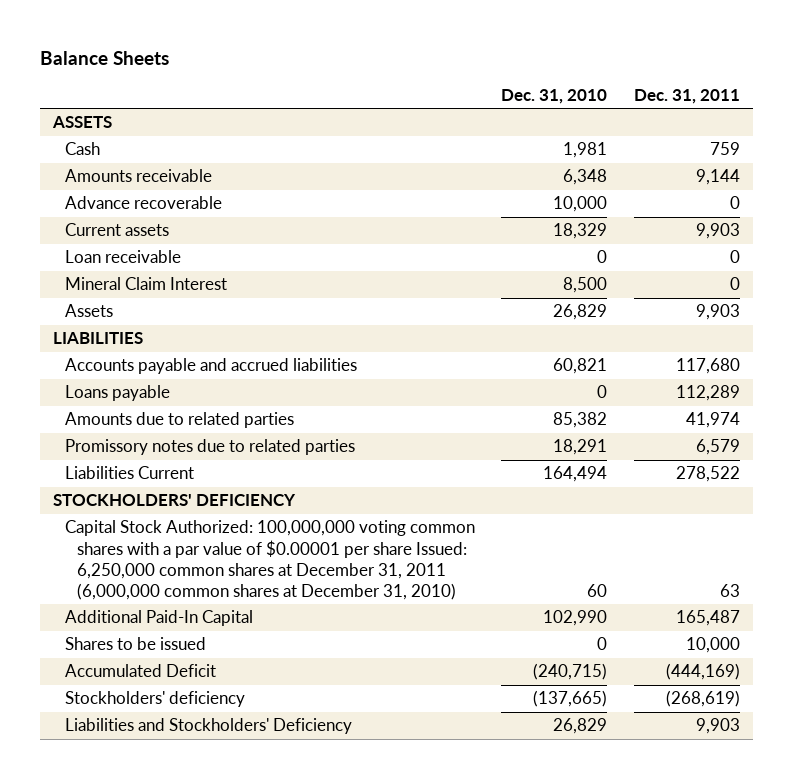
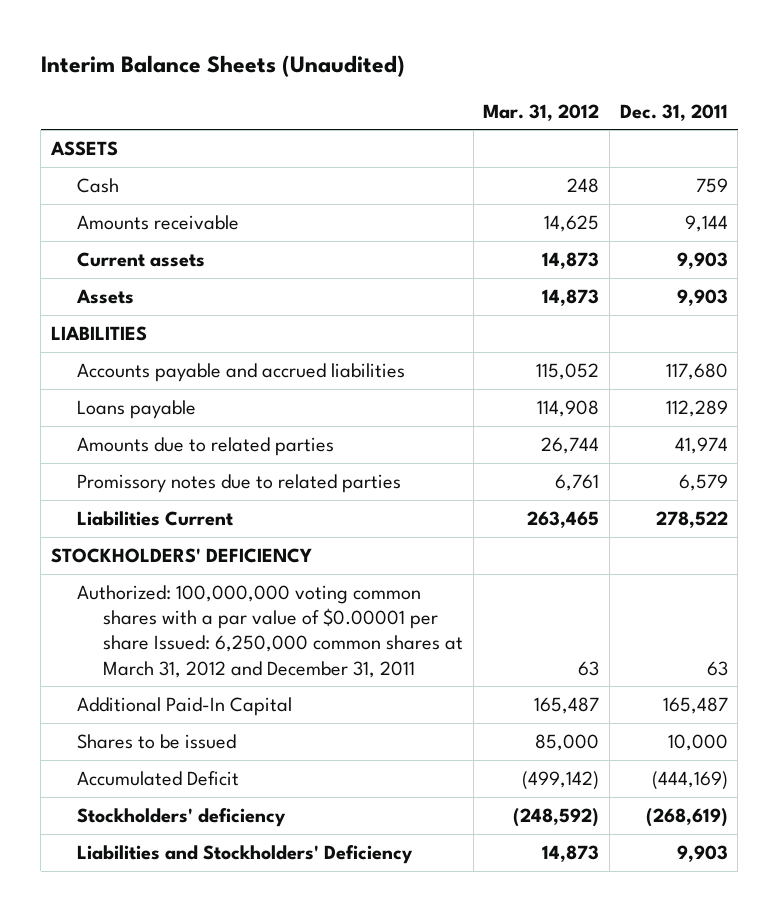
- Balance Sheets
+ Interim Balance Sheets (Unaudited)
- | Dec. 31, 2010 | Dec. 31, 2011
+ | Mar. 31, 2012 | Dec. 31, 2011
- Advance recoverable | 10,000 | 0
- Loan receivable | 0 | 0
- Mineral Claim Interest | 8,500 | 0
- Capital Stock Authorized: 100,000,000 voting common shares with a par value of $0.00001 per share Issued: 6,250,000 common shares at December 31, 2011 (6,000,000 common shares at December 31, 2010) | 60 | 63
+ Authorized: 100,000,000 voting common shares with a par value of $0.00001 per share Issued: 6,250,000 common shares at March 31, 2012 and December 31, 2011 | 63 | 63

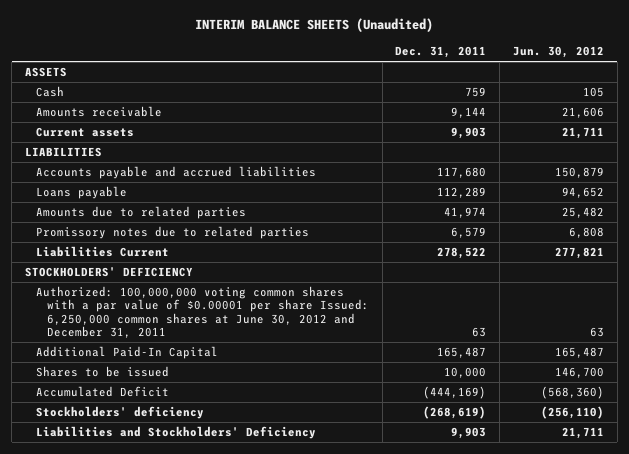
- Interim Balance Sheets (Unaudited)
+ INTERIM BALANCE SHEETS (Unaudited)
- | Mar. 31, 2012 | Dec. 31, 2011
+ | Dec. 31, 2011 | Jun. 30, 2012
- Assets | 14,873 | 9,903
- Authorized: 100,000,000 voting common shares with a par value of $0.00001 per share Issued: 6,250,000 common shares at March 31, 2012 and December 31, 2011 | 63 | 63
+ Authorized: 100,000,000 voting common shares with a par value of $0.00001 per share Issued: 6,250,000 common shares at June 30, 2012 and December 31, 2011 | 63 | 63

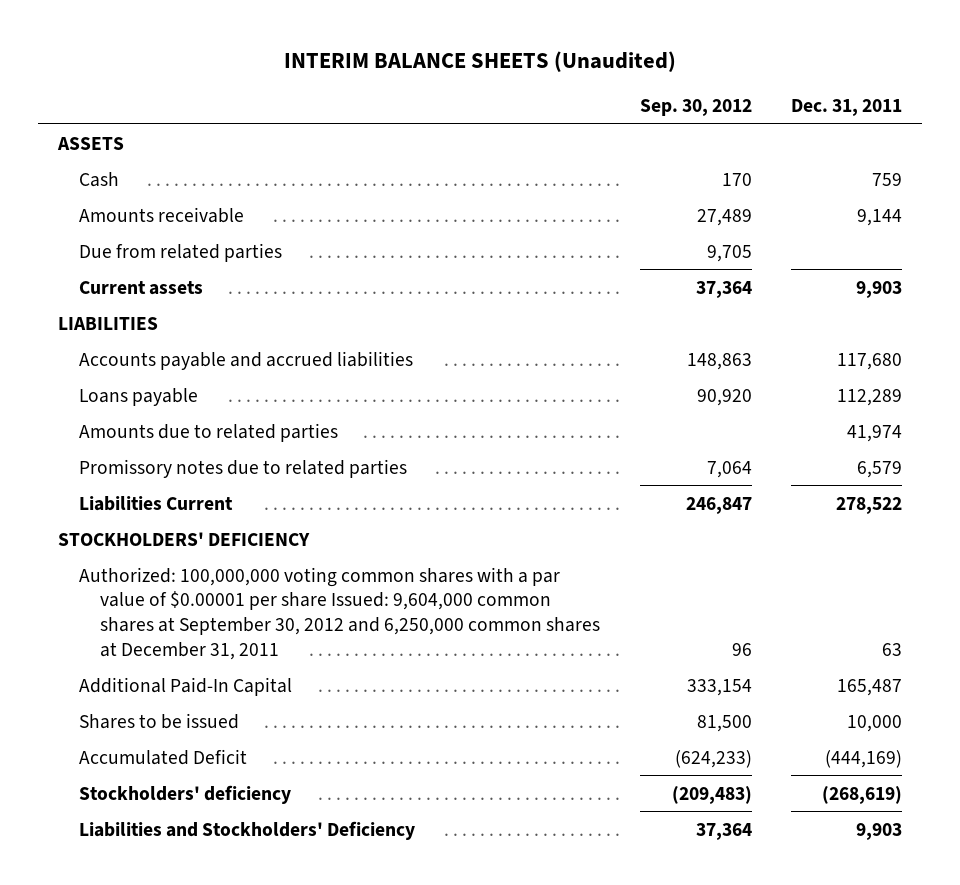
- | Dec. 31, 2011 | Jun. 30, 2012
+ | Sep. 30, 2012 | Dec. 31, 2011
+ Due from related parties | 9,705 |
- Authorized: 100,000,000 voting common shares with a par value of $0.00001 per share Issued: 6,250,000 common shares at June 30, 2012 and December 31, 2011 | 63 | 63
+ Authorized: 100,000,000 voting common shares with a par value of $0.00001 per share Issued: 9,604,000 common shares at September 30, 2012 and 6,250,000 common shares at December 31, 2011 | 96 | 63

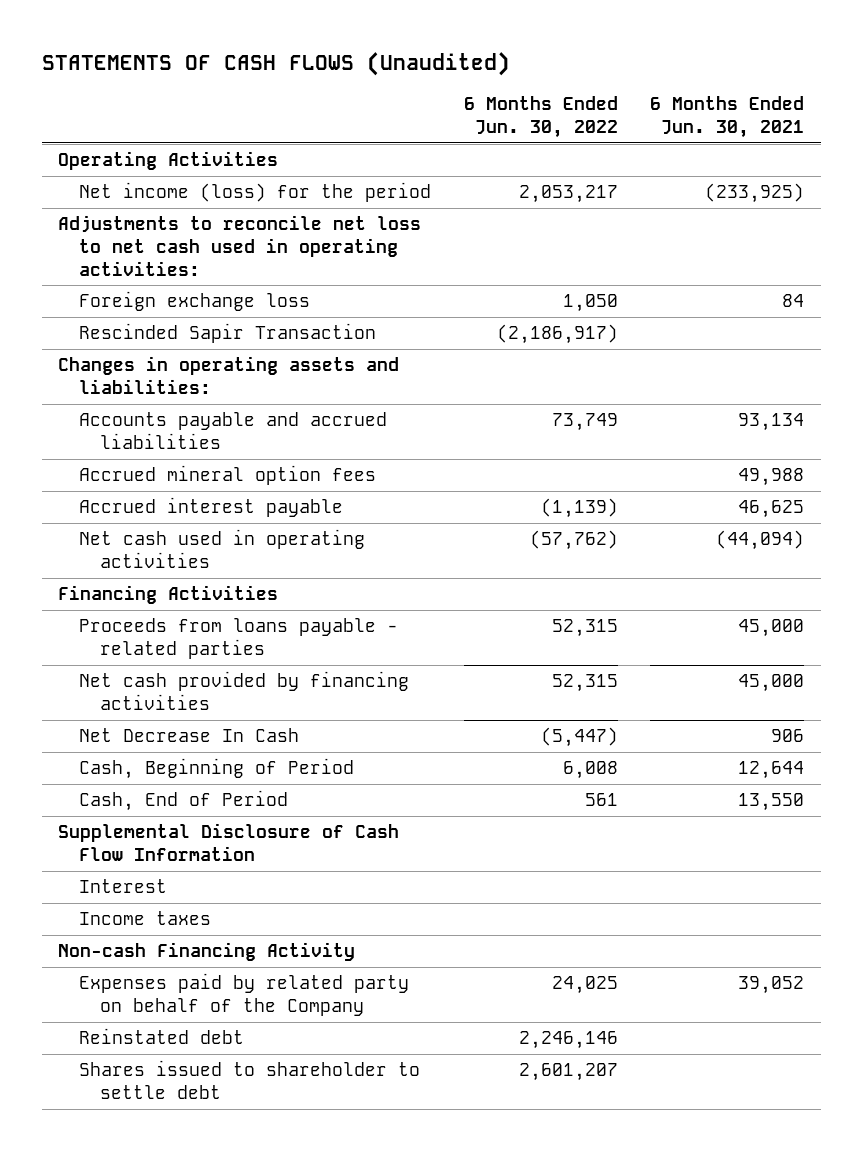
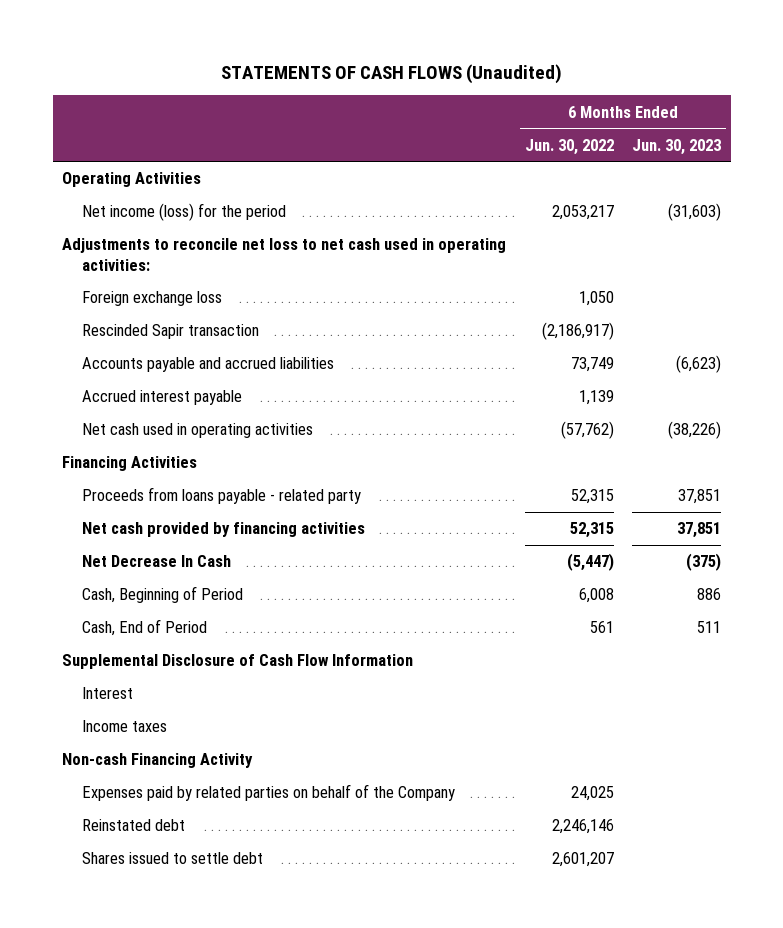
- | 6 Months Ended Jun. 30, 2022 | 6 Months Ended Jun. 30, 2021
+ | 6 Months Ended Jun. 30, 2022 | 6 Months Ended Jun. 30, 2023
- Rescinded Sapir Transaction | (2,186,917) |
- Changes in operating assets and liabilities:
+ Rescinded Sapir transaction | (2,186,917) |
- Accrued mineral option fees | | 49,988
- Accrued interest payable | (1,139) | 46,625
+ Accrued interest payable | 1,139 |
- Proceeds from loans payable - related parties | 52,315 | 45,000
+ Proceeds from loans payable - related party | 52,315 | 37,851
- Expenses paid by related party on behalf of the Company | 24,025 | 39,052
+ Expenses paid by related parties on behalf of the Company | 24,025 |
- Shares issued to shareholder to settle debt | 2,601,207 |
+ Shares issued to settle debt | 2,601,207 |

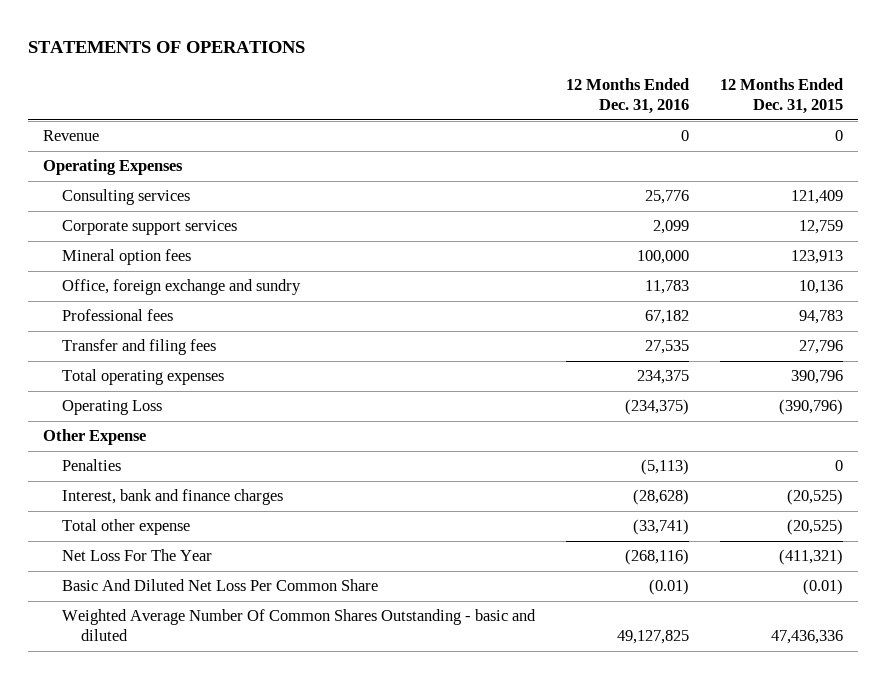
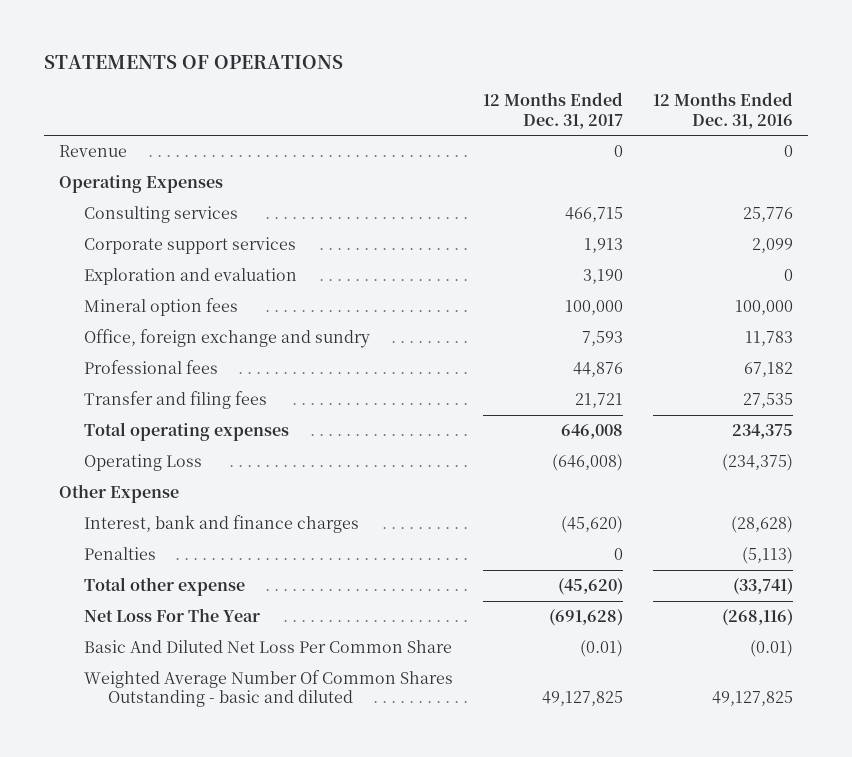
- | 12 Months Ended Dec. 31, 2016 | 12 Months Ended Dec. 31, 2015
+ | 12 Months Ended Dec. 31, 2017 | 12 Months Ended Dec. 31, 2016
+ Exploration and evaluation | 3,190 | 0
moved down: Penalties | 0 | (5,113)

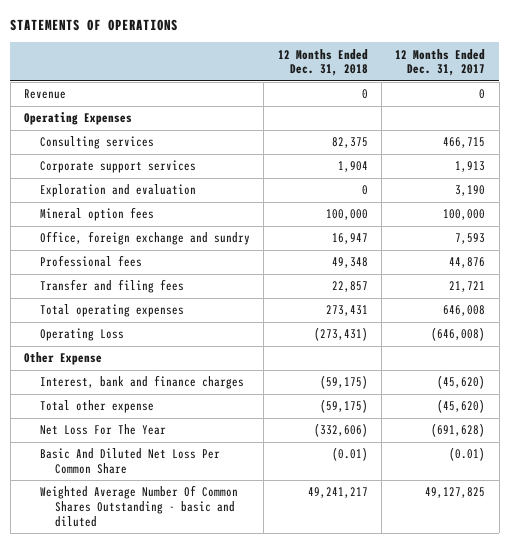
- | 12 Months Ended Dec. 31, 2017 | 12 Months Ended Dec. 31, 2016
+ | 12 Months Ended Dec. 31, 2018 | 12 Months Ended Dec. 31, 2017
- Penalties | 0 | (5,113)

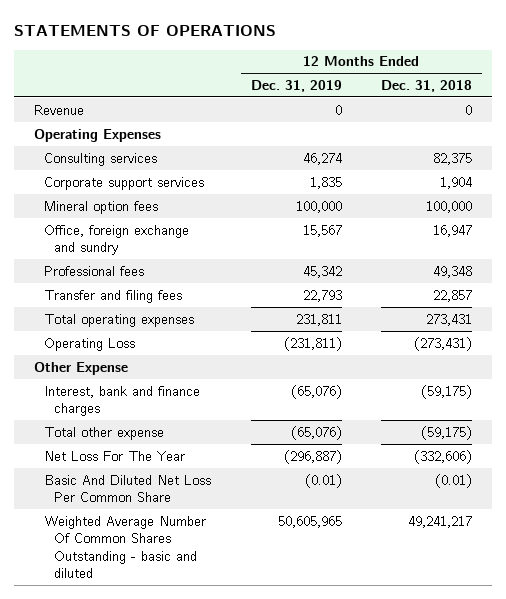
- | 12 Months Ended Dec. 31, 2018 | 12 Months Ended Dec. 31, 2017
+ | 12 Months Ended Dec. 31, 2019 | 12 Months Ended Dec. 31, 2018
- Exploration and evaluation | 0 | 3,190

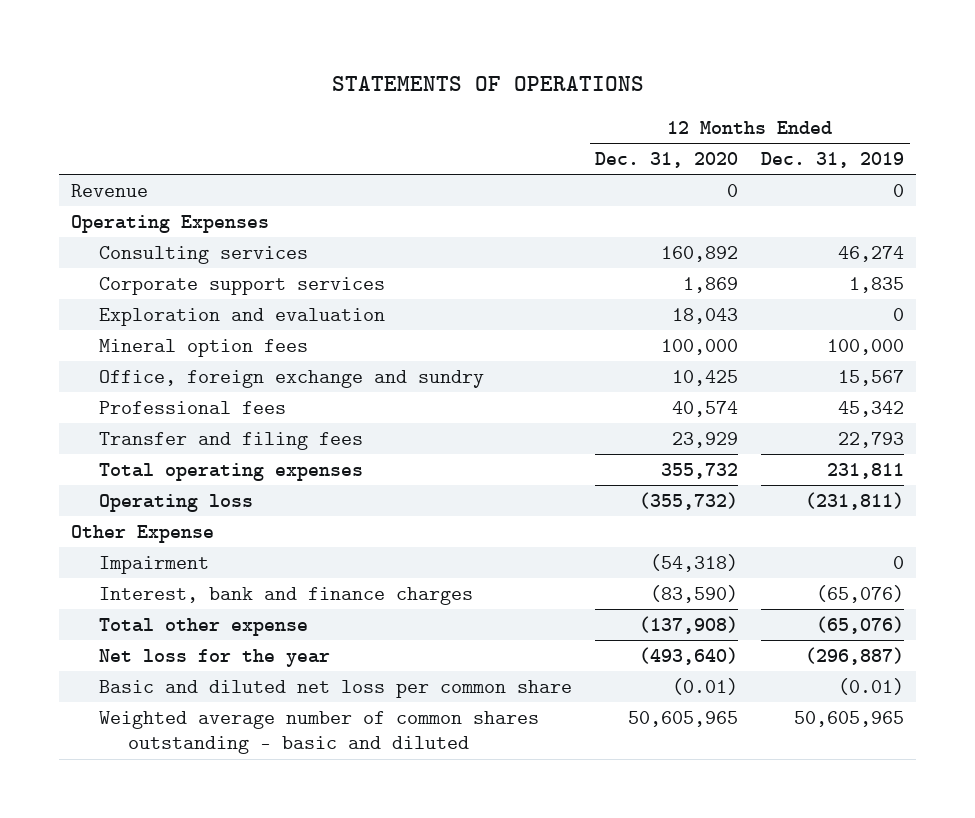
- | 12 Months Ended Dec. 31, 2019 | 12 Months Ended Dec. 31, 2018
+ | 12 Months Ended Dec. 31, 2020 | 12 Months Ended Dec. 31, 2019
+ Exploration and evaluation | 18,043 | 0
- Operating Loss | (231,811) | (273,431)
+ Operating loss | (355,732) | (231,811)
+ Impairment | (54,318) | 0
- Net Loss For The Year | (296,887) | (332,606)
- Basic And Diluted Net Loss Per Common Share | (0.01) | (0.01)
- Weighted Average Number Of Common Shares Outstanding - basic and diluted | 50,605,965 | 49,241,217
+ Net loss for the year | (493,640) | (296,887)
+ Basic and diluted net loss per common share | (0.01) | (0.01)
+ Weighted average number of common shares outstanding - basic and diluted | 50,605,965 | 50,605,965

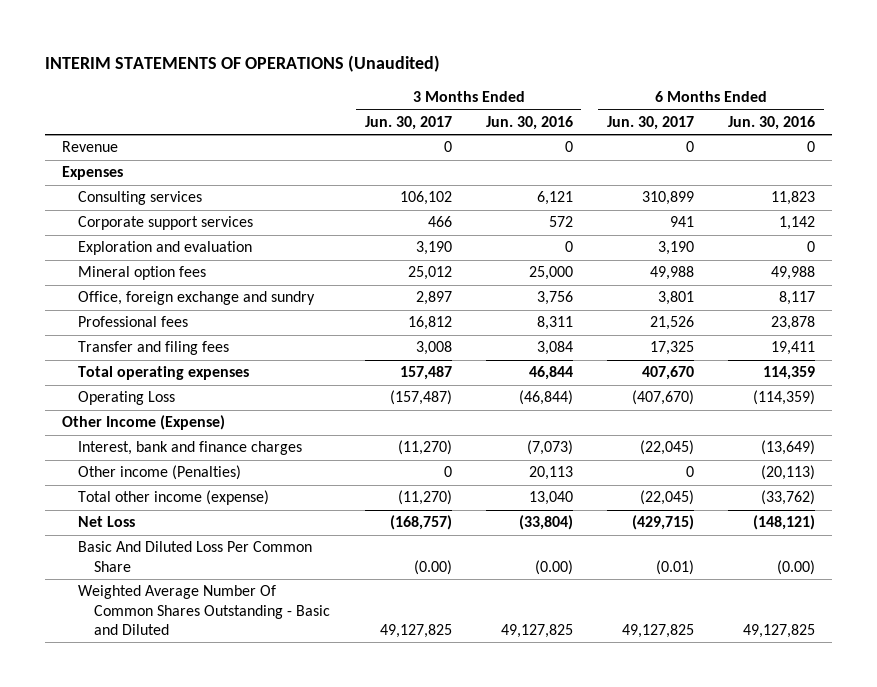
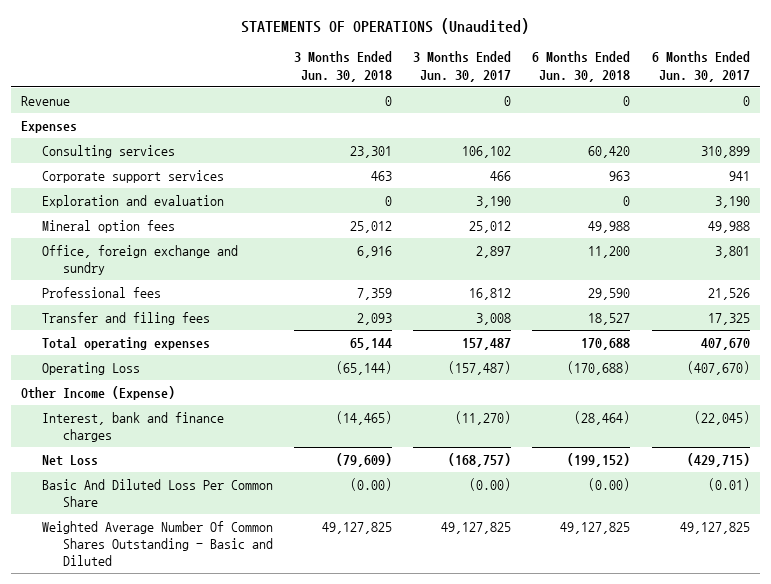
- INTERIM STATEMENTS OF OPERATIONS (Unaudited)
+ STATEMENTS OF OPERATIONS (Unaudited)
- | 3 Months Ended Jun. 30, 2017 | 3 Months Ended Jun. 30, 2016 | 6 Months Ended Jun. 30, 2017 | 6 Months Ended Jun. 30, 2016
+ | 3 Months Ended Jun. 30, 2018 | 3 Months Ended Jun. 30, 2017 | 6 Months Ended Jun. 30, 2018 | 6 Months Ended Jun. 30, 2017
- Other income (Penalties) | 0 | 20,113 | 0 | (20,113)
- Total other income (expense) | (11,270) | 13,040 | (22,045) | (33,762)

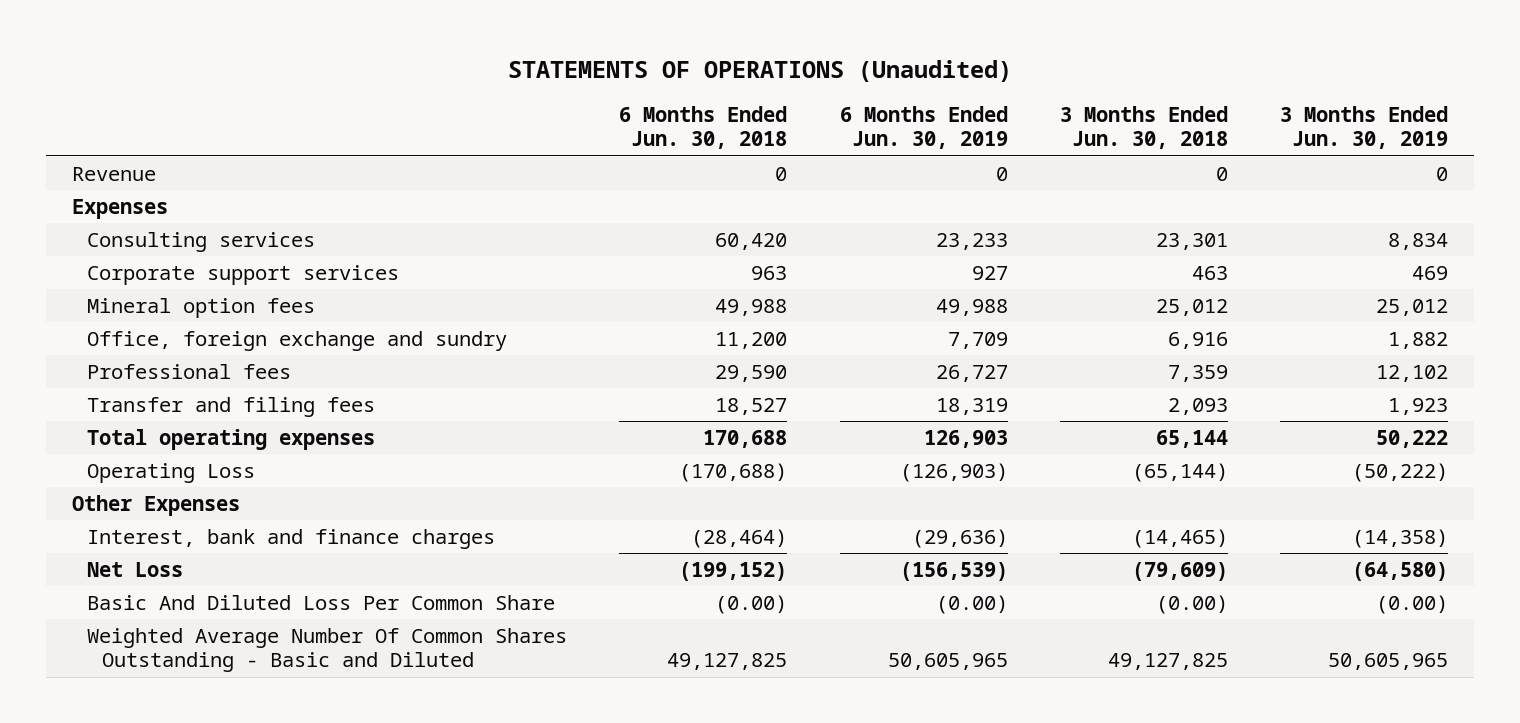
- | 3 Months Ended Jun. 30, 2018 | 3 Months Ended Jun. 30, 2017 | 6 Months Ended Jun. 30, 2018 | 6 Months Ended Jun. 30, 2017
+ | 6 Months Ended Jun. 30, 2018 | 6 Months Ended Jun. 30, 2019 | 3 Months Ended Jun. 30, 2018 | 3 Months Ended Jun. 30, 2019
- Exploration and evaluation | 0 | 3,190 | 0 | 3,190
- Other Income (Expense)
+ Other Expenses

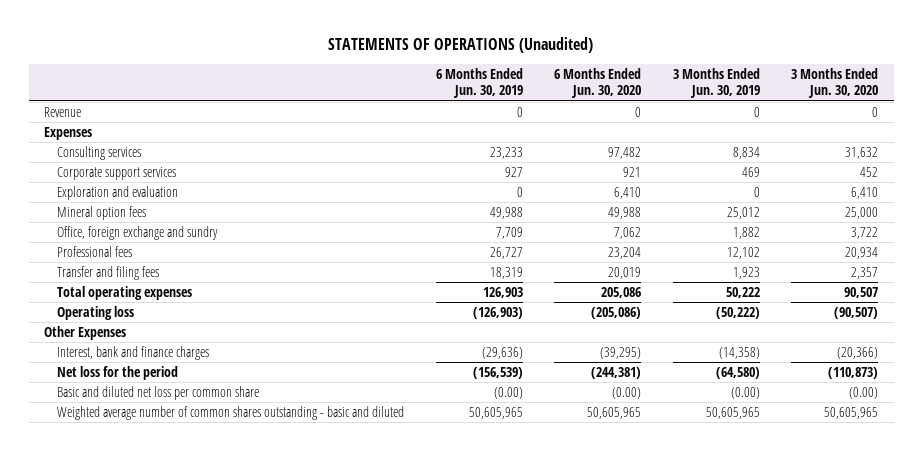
- | 6 Months Ended Jun. 30, 2018 | 6 Months Ended Jun. 30, 2019 | 3 Months Ended Jun. 30, 2018 | 3 Months Ended Jun. 30, 2019
+ | 6 Months Ended Jun. 30, 2019 | 6 Months Ended Jun. 30, 2020 | 3 Months Ended Jun. 30, 2019 | 3 Months Ended Jun. 30, 2020
+ Exploration and evaluation | 0 | 6,410 | 0 | 6,410
- Operating Loss | (170,688) | (126,903) | (65,144) | (50,222)
+ Operating loss | (126,903) | (205,086) | (50,222) | (90,507)
- Net Loss | (199,152) | (156,539) | (79,609) | (64,580)
- Basic And Diluted Loss Per Common Share | (0.00) | (0.00) | (0.00) | (0.00)
- Weighted Average Number Of Common Shares Outstanding - Basic and Diluted | 49,127,825 | 50,605,965 | 49,127,825 | 50,605,965
+ Net loss for the period | (156,539) | (244,381) | (64,580) | (110,873)
+ Basic and diluted net loss per common share | (0.00) | (0.00) | (0.00) | (0.00)
+ Weighted average number of common shares outstanding - basic and diluted | 50,605,965 | 50,605,965 | 50,605,965 | 50,605,965

